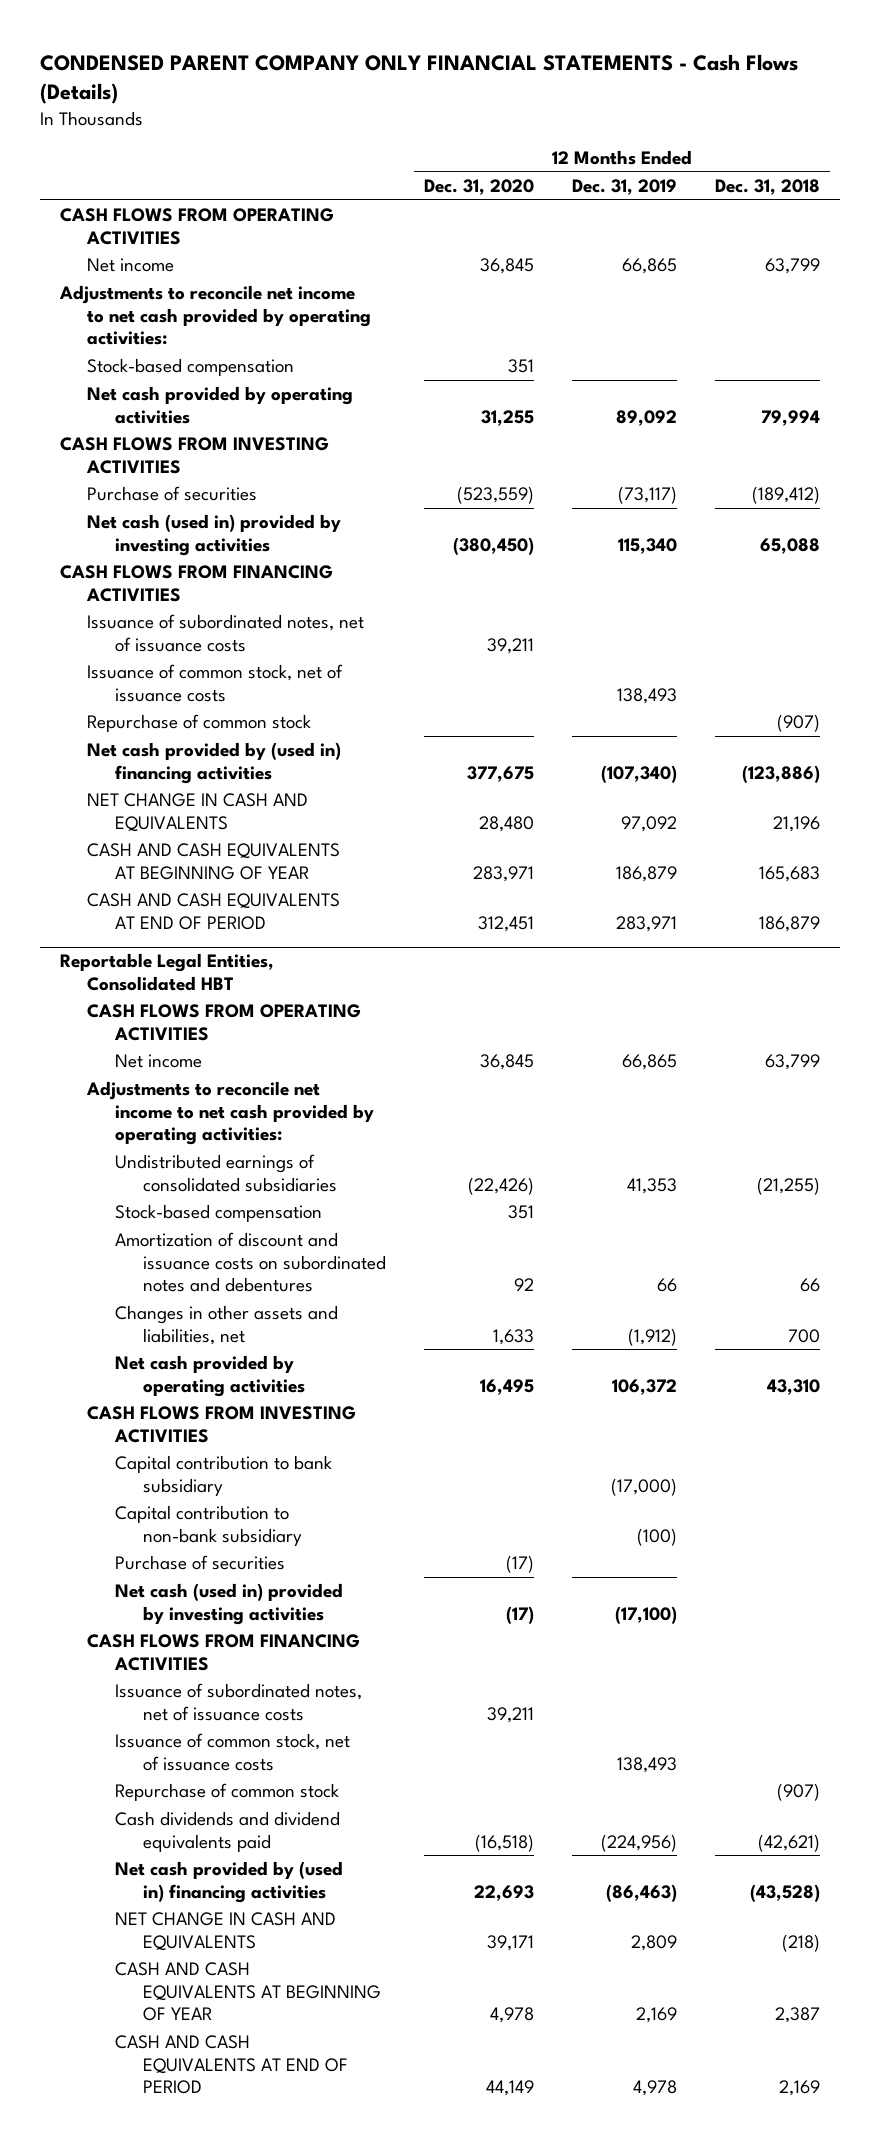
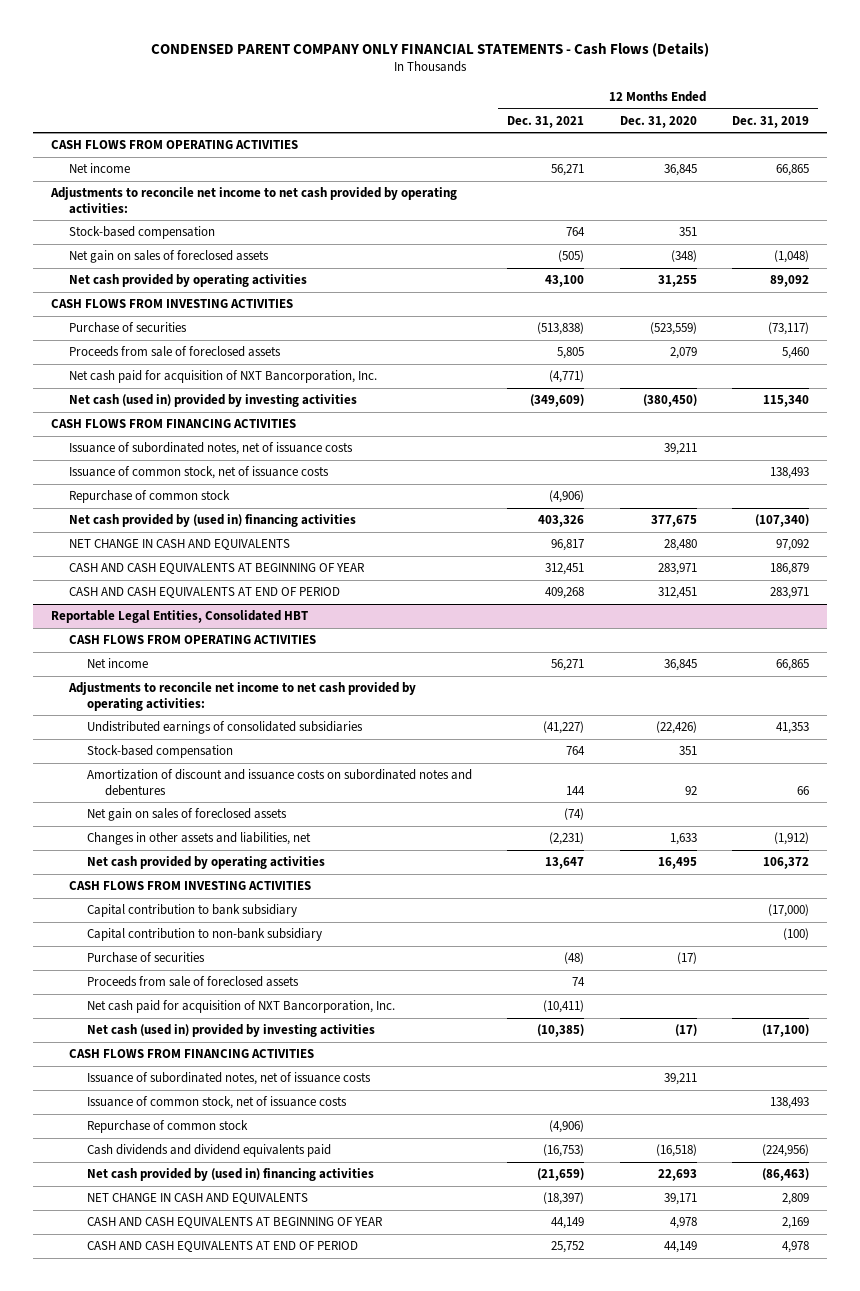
- | 12 Months Ended Dec. 31, 2020 | 12 Months Ended Dec. 31, 2019 | 12 Months Ended Dec. 31, 2018
+ | 12 Months Ended Dec. 31, 2021 | 12 Months Ended Dec. 31, 2020 | 12 Months Ended Dec. 31, 2019
+ Net gain on sales of foreclosed assets | (505) | (348) | (1,048)
+ Proceeds from sale of foreclosed assets | 5,805 | 2,079 | 5,460
+ Net cash paid for acquisition of NXT Bancorporation, Inc. | (4,771) | |
@ Reportable Legal Entities, Consolidated HBT
+ Net gain on sales of foreclosed assets | (74) | |
+ Proceeds from sale of foreclosed assets | 74 | |
+ Net cash paid for acquisition of NXT Bancorporation, Inc. | (10,411) | |

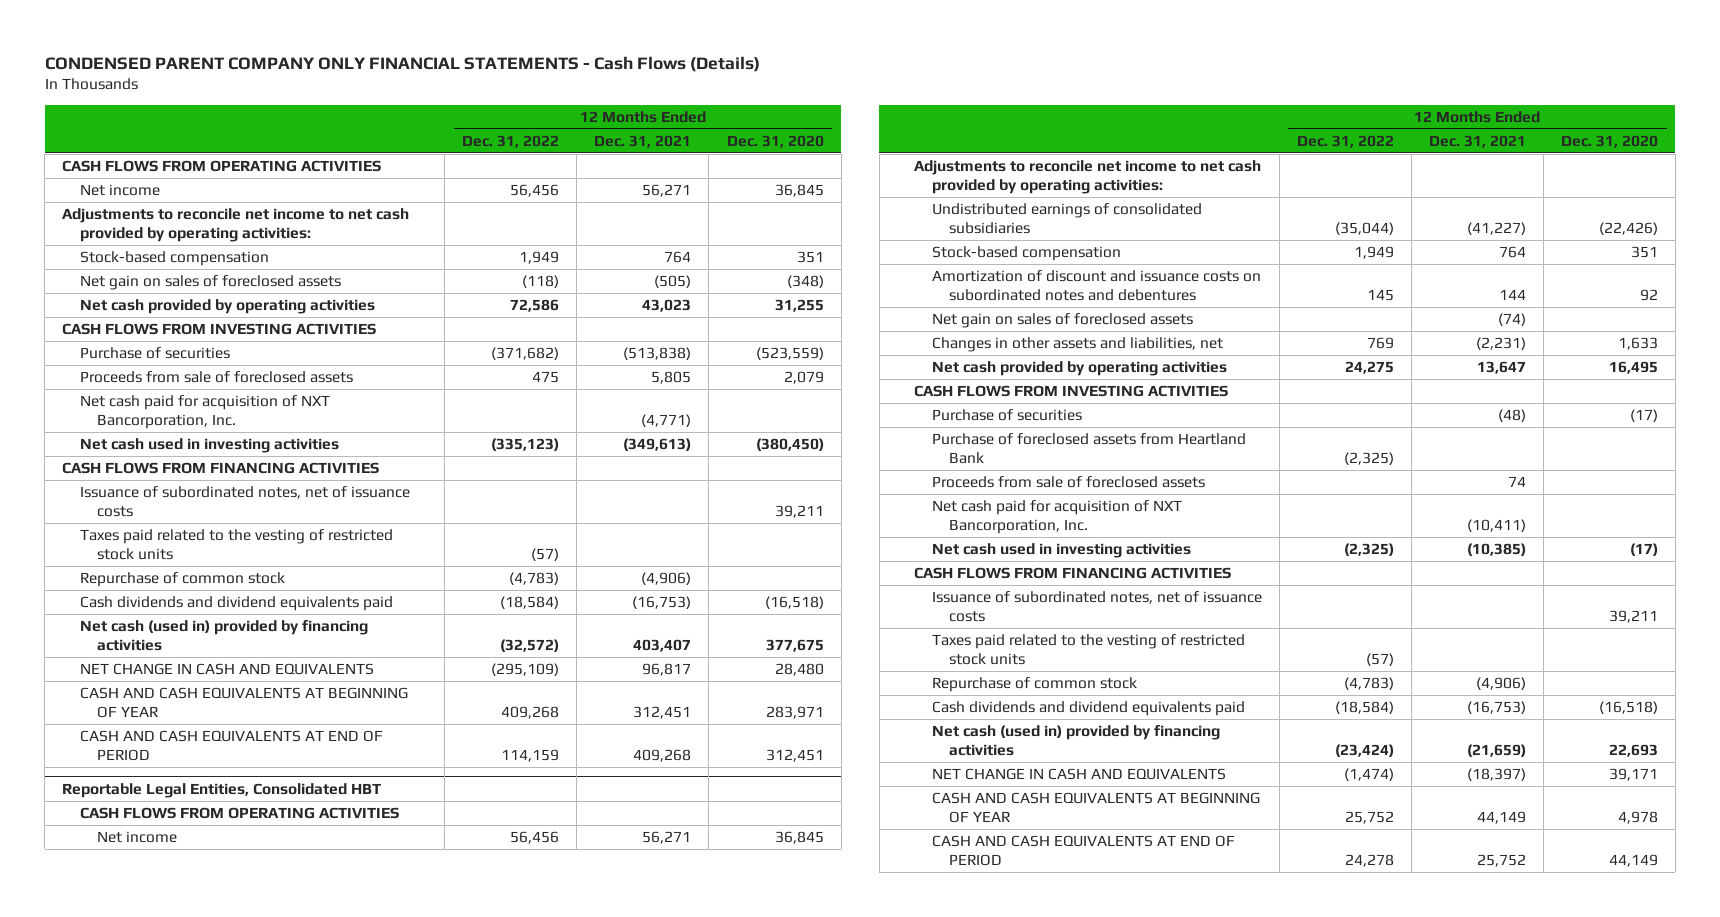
- | 12 Months Ended Dec. 31, 2021 | 12 Months Ended Dec. 31, 2020 | 12 Months Ended Dec. 31, 2019
+ | 12 Months Ended Dec. 31, 2022 | 12 Months Ended Dec. 31, 2021 | 12 Months Ended Dec. 31, 2020
- Net cash provided by operating activities | 43,100 | 31,255 | 89,092
+ Net cash provided by operating activities | 72,586 | 43,023 | 31,255
- Net cash (used in) provided by investing activities | (349,609) | (380,450) | 115,340
+ Net cash used in investing activities | (335,123) | (349,613) | (380,450)
- Issuance of common stock, net of issuance costs | | | 138,493
+ Taxes paid related to the vesting of restricted stock units | (57) | |
- Net cash provided by (used in) financing activities | 403,326 | 377,675 | (107,340)
+ Cash dividends and dividend equivalents paid | (18,584) | (16,753) | (16,518)
+ Net cash (used in) provided by financing activities | (32,572) | 403,407 | 377,675
@ Reportable Legal Entities, Consolidated HBT
- Capital contribution to bank subsidiary | | | (17,000)
- Capital contribution to non-bank subsidiary | | | (100)
+ Purchase of foreclosed assets from Heartland Bank | (2,325) | |
- Net cash (used in) provided by investing activities | (10,385) | (17) | (17,100)
+ Net cash used in investing activities | (2,325) | (10,385) | (17)
- Issuance of common stock, net of issuance costs | | | 138,493
+ Taxes paid related to the vesting of restricted stock units | (57) | |
- Net cash provided by (used in) financing activities | (21,659) | 22,693 | (86,463)
+ Net cash (used in) provided by financing activities | (23,424) | (21,659) | 22,693

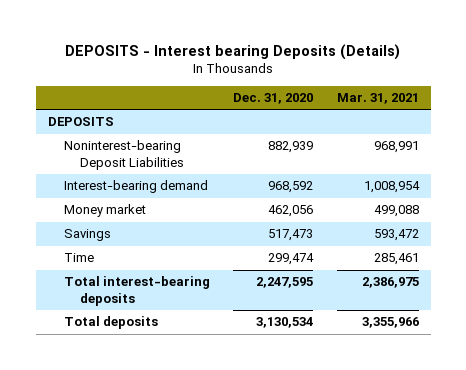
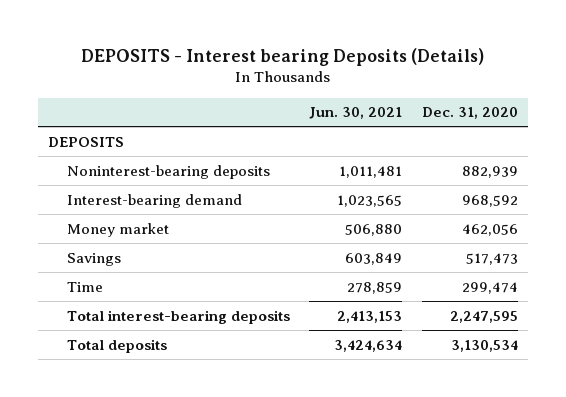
- | Dec. 31, 2020 | Mar. 31, 2021
+ | Jun. 30, 2021 | Dec. 31, 2020
- Noninterest-bearing Deposit Liabilities | 882,939 | 968,991
+ Noninterest-bearing deposits | 1,011,481 | 882,939

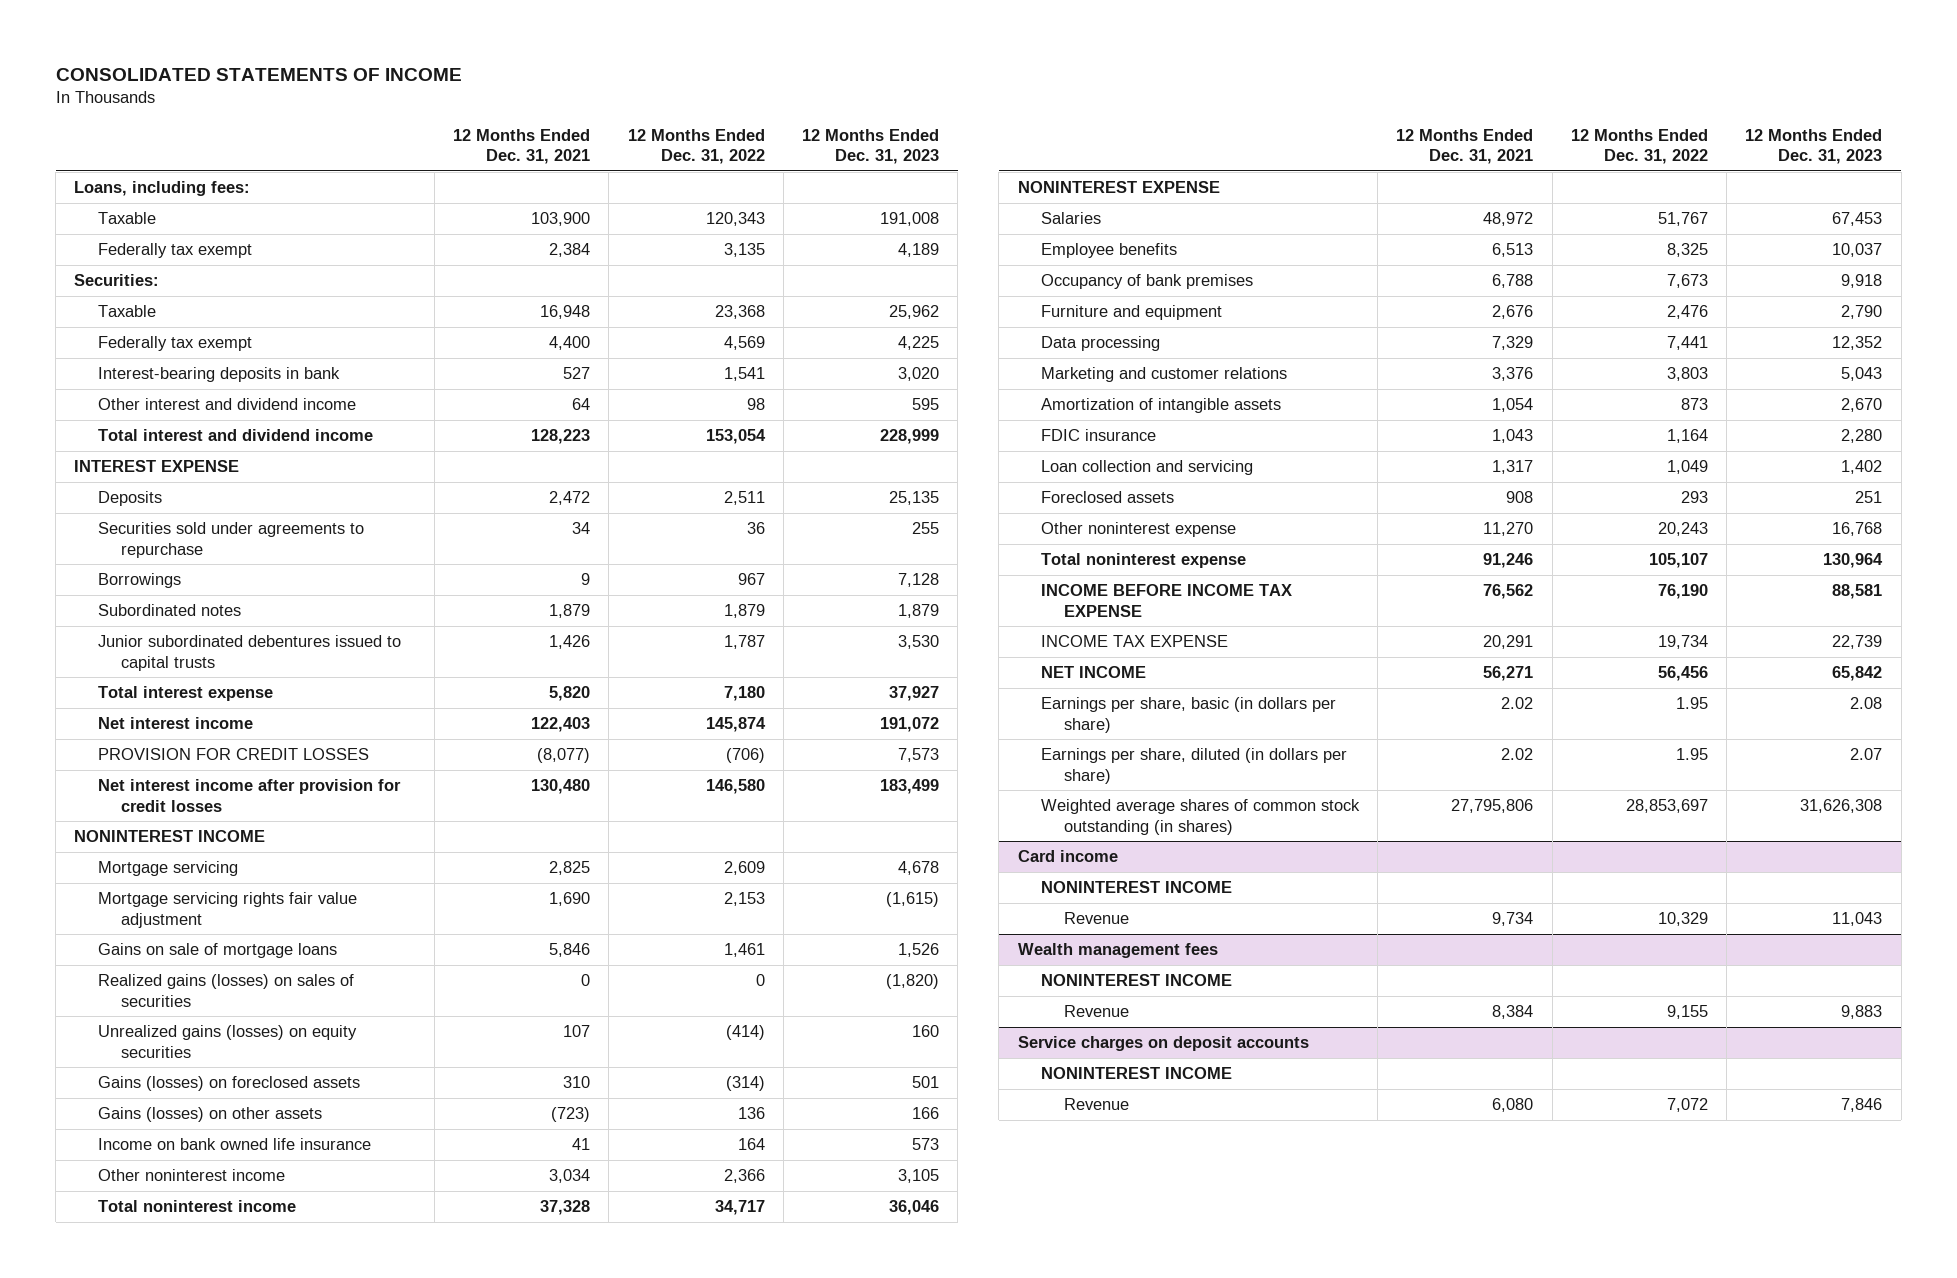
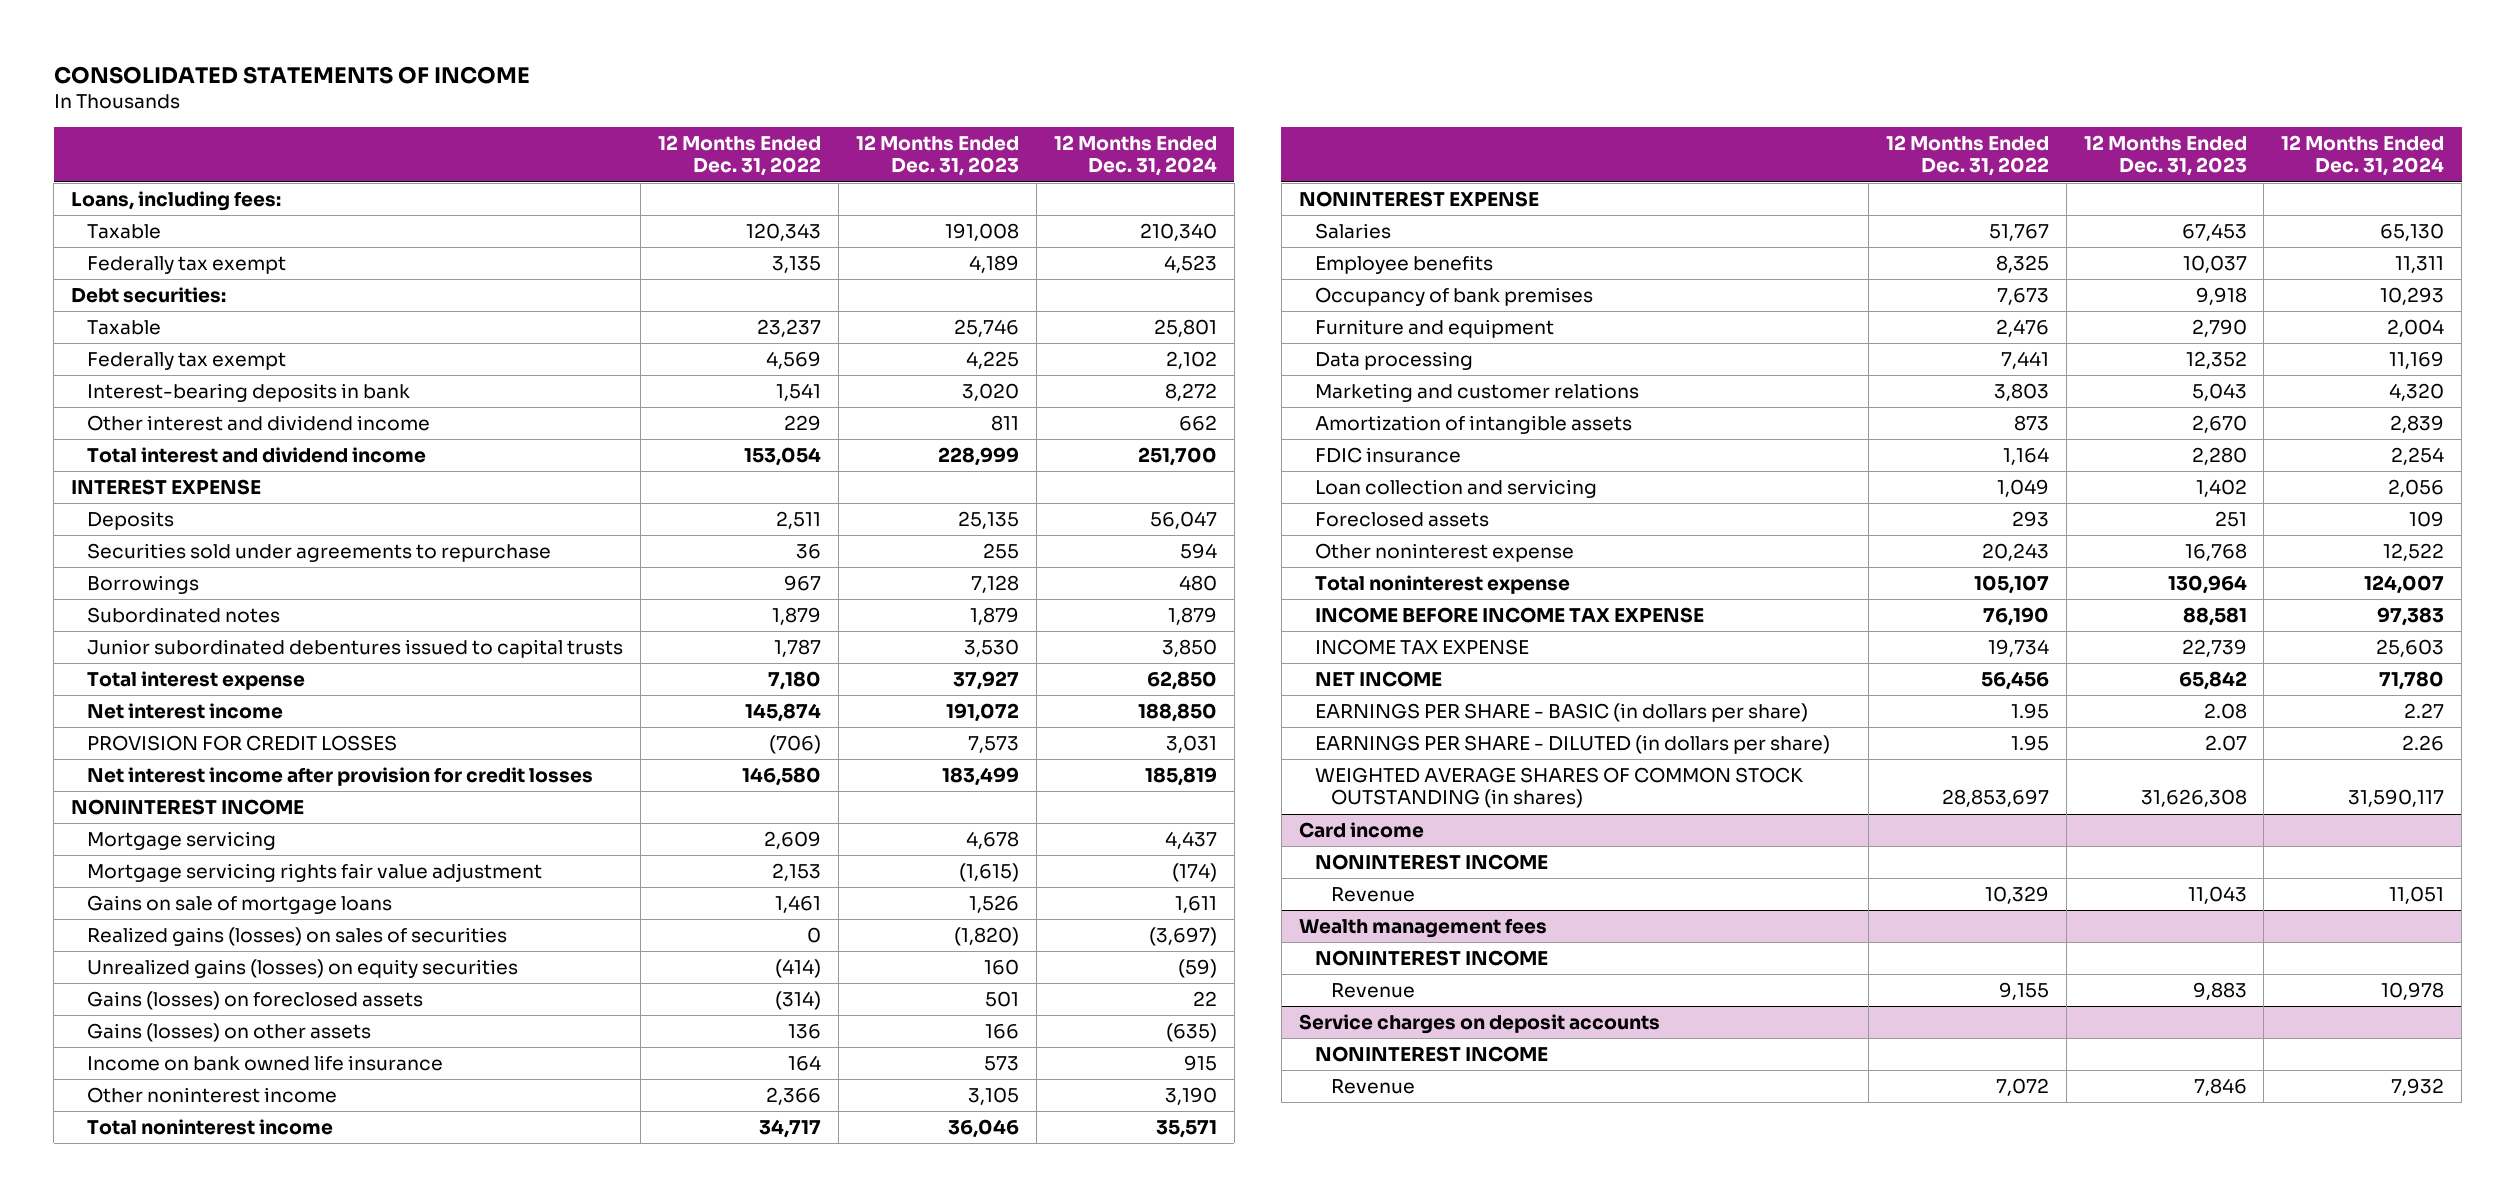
- | 12 Months Ended Dec. 31, 2021 | 12 Months Ended Dec. 31, 2022 | 12 Months Ended Dec. 31, 2023
+ | 12 Months Ended Dec. 31, 2022 | 12 Months Ended Dec. 31, 2023 | 12 Months Ended Dec. 31, 2024
- Securities:
- Taxable | 16,948 | 23,368 | 25,962
+ Debt securities:
+ Taxable | 23,237 | 25,746 | 25,801
- Other interest and dividend income | 64 | 98 | 595
+ Other interest and dividend income | 229 | 811 | 662
- Earnings per share, basic (in dollars per share) | 2.02 | 1.95 | 2.08
- Earnings per share, diluted (in dollars per share) | 2.02 | 1.95 | 2.07
- Weighted average shares of common stock outstanding (in shares) | 27,795,806 | 28,853,697 | 31,626,308
+ EARNINGS PER SHARE - BASIC (in dollars per share) | 1.95 | 2.08 | 2.27
+ EARNINGS PER SHARE - DILUTED (in dollars per share) | 1.95 | 2.07 | 2.26
+ WEIGHTED AVERAGE SHARES OF COMMON STOCK OUTSTANDING (in shares) | 28,853,697 | 31,626,308 | 31,590,117

